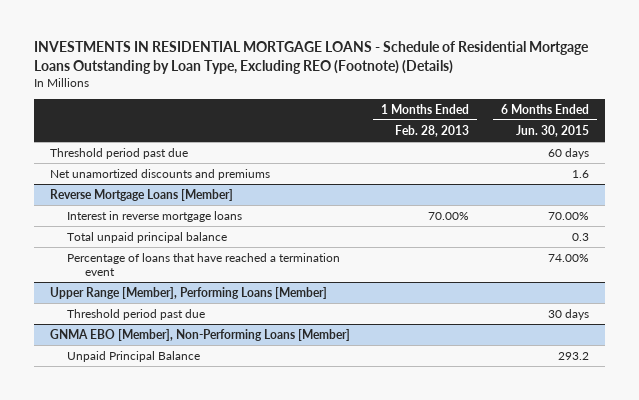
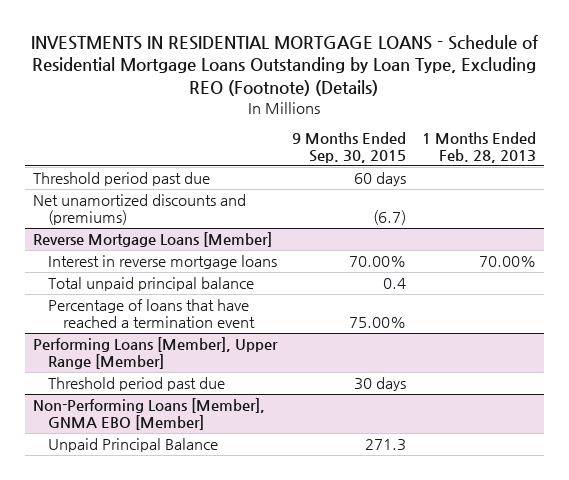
- | 1 Months Ended Feb. 28, 2013 | 6 Months Ended Jun. 30, 2015
+ | 9 Months Ended Sep. 30, 2015 | 1 Months Ended Feb. 28, 2013
- Net unamortized discounts and premiums | | 1.6
+ Net unamortized discounts and (premiums) | (6.7) |
- Upper Range [Member], Performing Loans [Member]
+ Performing Loans [Member], Upper Range [Member]
- GNMA EBO [Member], Non-Performing Loans [Member]
+ Non-Performing Loans [Member], GNMA EBO [Member]

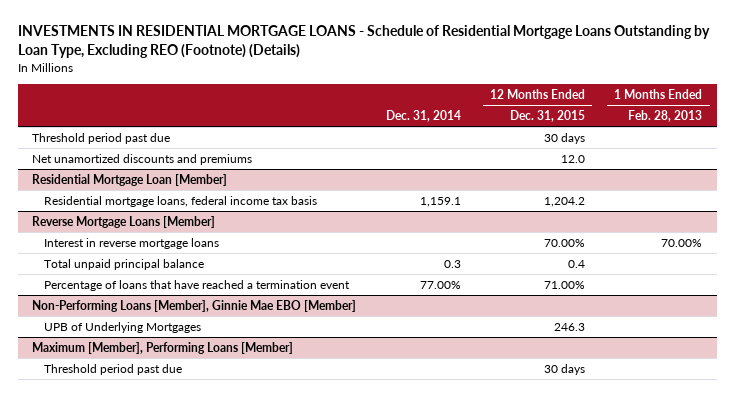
- | 9 Months Ended Sep. 30, 2015 | 1 Months Ended Feb. 28, 2013
+ | Dec. 31, 2014 | 12 Months Ended Dec. 31, 2015 | 1 Months Ended Feb. 28, 2013
- Net unamortized discounts and (premiums) | (6.7) |
+ Net unamortized discounts and premiums | | 12.0 |
+ Residential Mortgage Loan [Member]
+ Residential mortgage loans, federal income tax basis | 1,159.1 | 1,204.2 |
- Performing Loans [Member], Upper Range [Member]
- Threshold period past due | 30 days |
- Non-Performing Loans [Member], GNMA EBO [Member]
- Unpaid Principal Balance | 271.3 |
+ Non-Performing Loans [Member], Ginnie Mae EBO [Member]
+ UPB of Underlying Mortgages | | 246.3 |
+ Maximum [Member], Performing Loans [Member]
+ Threshold period past due | | 30 days |

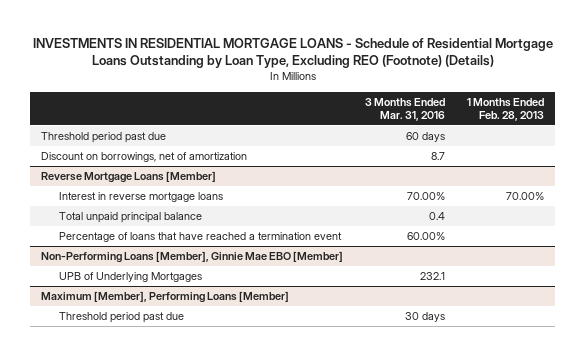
- | Dec. 31, 2014 | 12 Months Ended Dec. 31, 2015 | 1 Months Ended Feb. 28, 2013
+ | 3 Months Ended Mar. 31, 2016 | 1 Months Ended Feb. 28, 2013
- Net unamortized discounts and premiums | | 12.0 |
- Residential Mortgage Loan [Member]
- Residential mortgage loans, federal income tax basis | 1,159.1 | 1,204.2 |
+ Discount on borrowings, net of amortization | 8.7 |

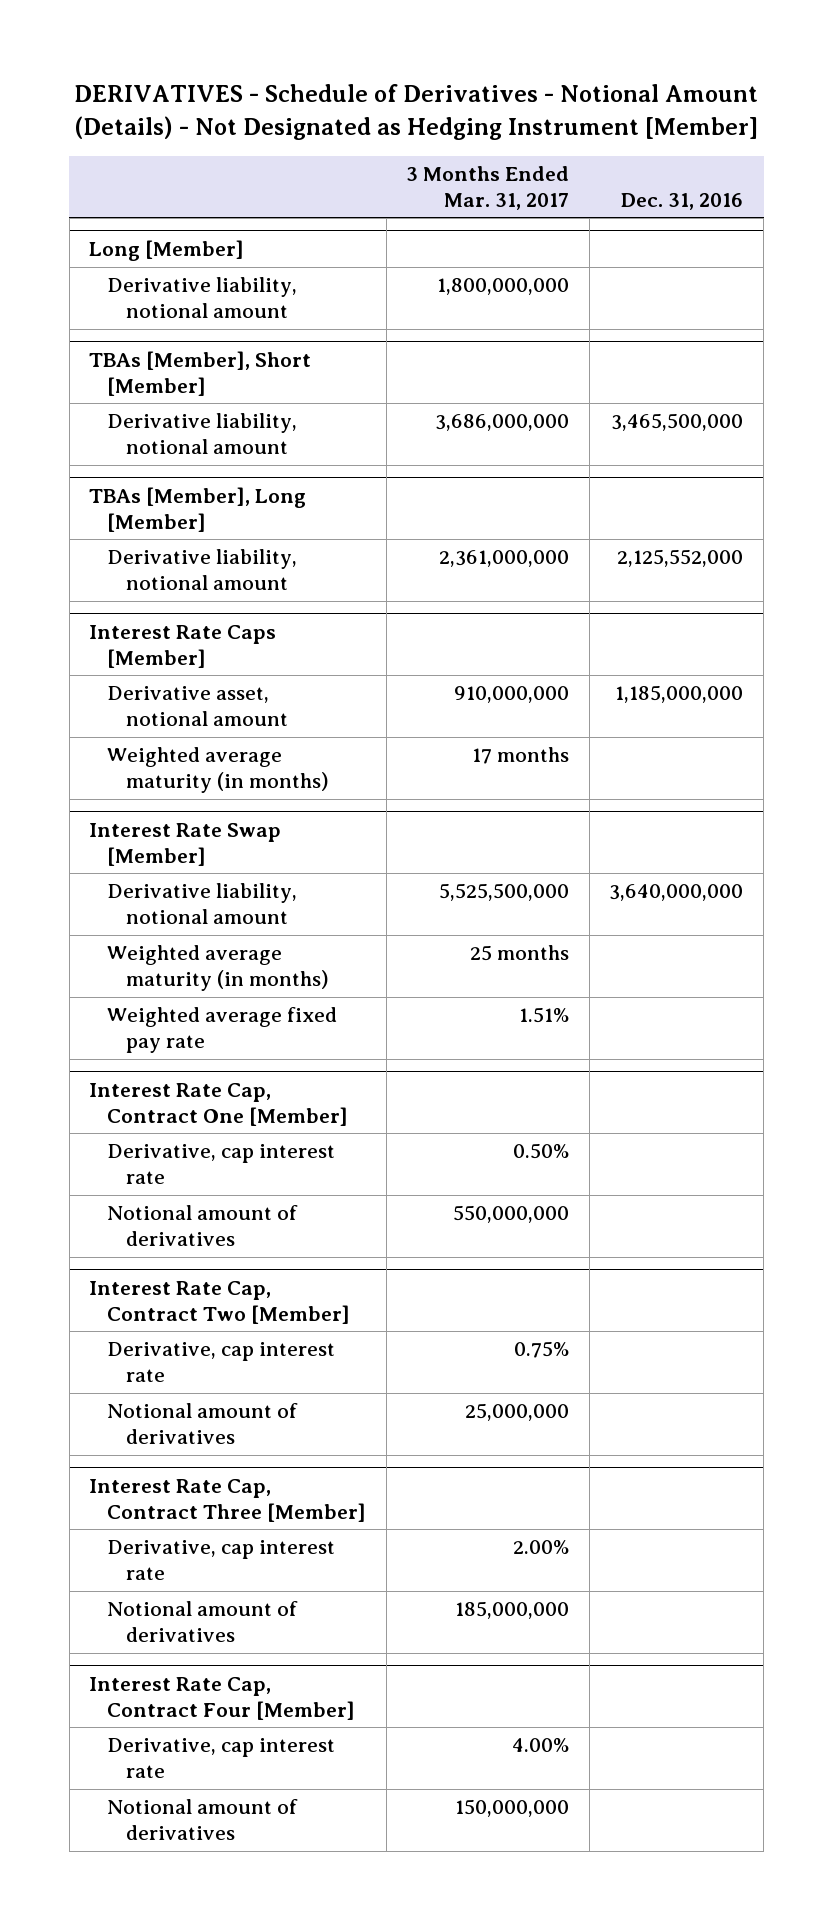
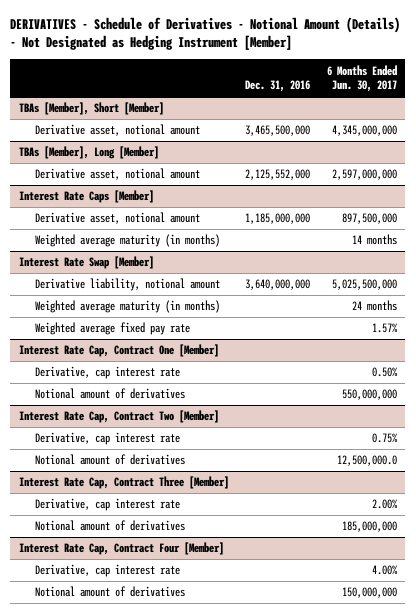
- | 3 Months Ended Mar. 31, 2017 | Dec. 31, 2016
+ | Dec. 31, 2016 | 6 Months Ended Jun. 30, 2017
- Long [Member]
- Derivative liability, notional amount | 1,800,000,000 |
@ TBAs [Member], Short [Member]
- Derivative liability, notional amount | 3,686,000,000 | 3,465,500,000
+ Derivative asset, notional amount | 3,465,500,000 | 4,345,000,000
@ TBAs [Member], Long [Member]
- Derivative liability, notional amount | 2,361,000,000 | 2,125,552,000
+ Derivative asset, notional amount | 2,125,552,000 | 2,597,000,000

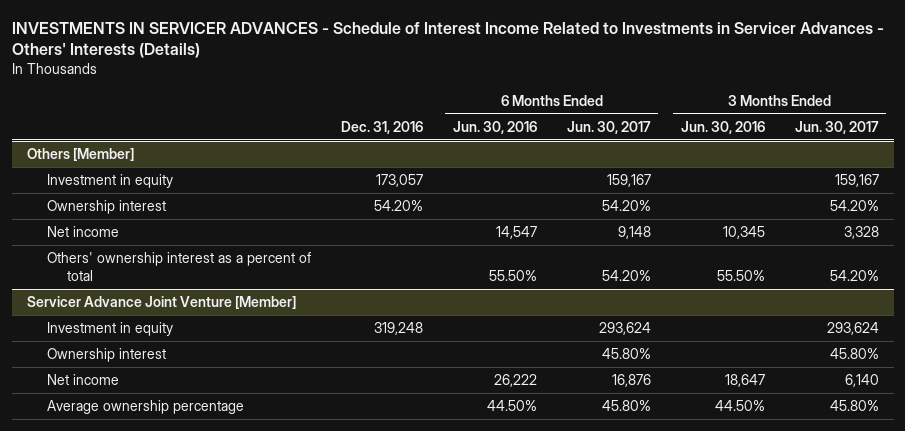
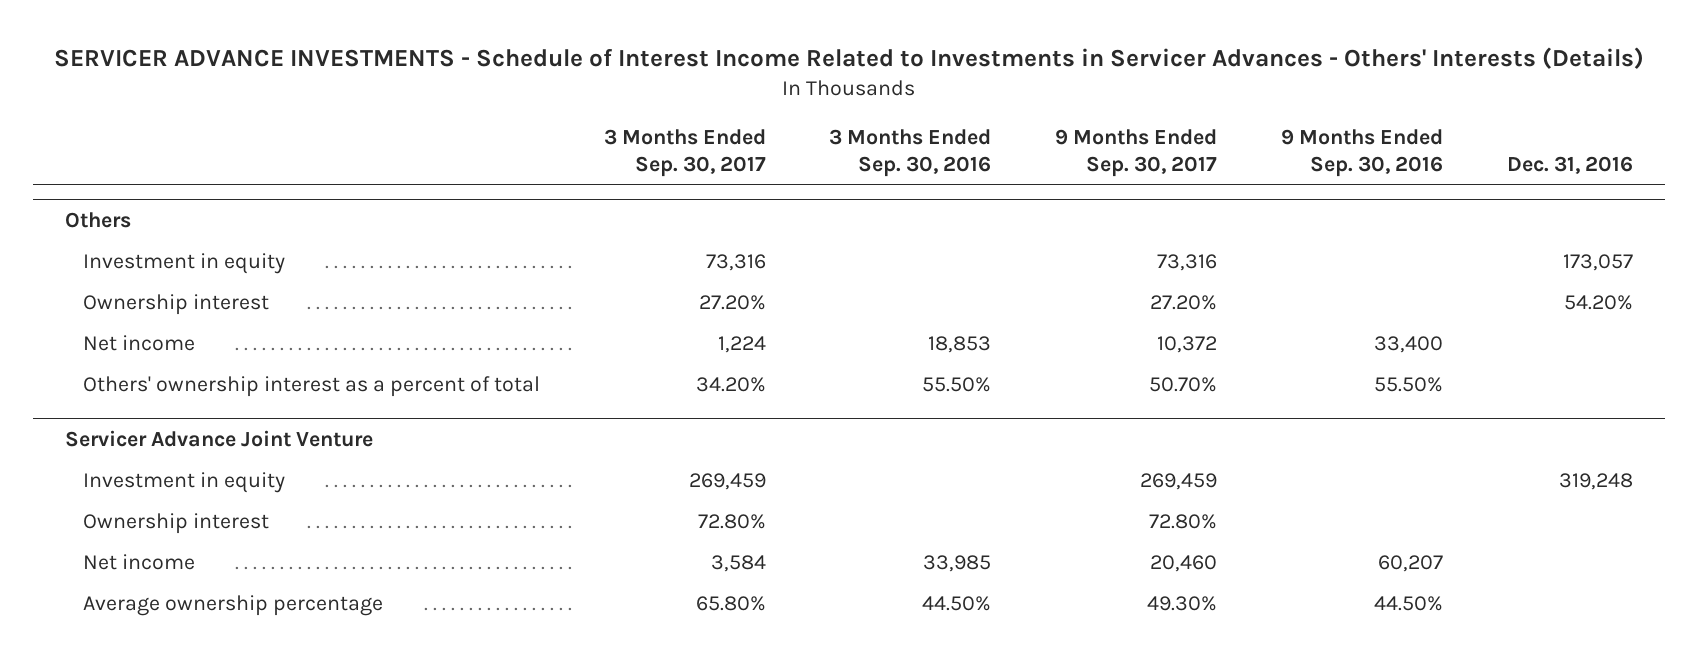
- INVESTMENTS IN SERVICER ADVANCES - Schedule of Interest Income Related to Investments in Servicer Advances - Others' Interests (Details)
+ SERVICER ADVANCE INVESTMENTS - Schedule of Interest Income Related to Investments in Servicer Advances - Others' Interests (Details)
- | Dec. 31, 2016 | 6 Months Ended Jun. 30, 2016 | 6 Months Ended Jun. 30, 2017 | 3 Months Ended Jun. 30, 2016 | 3 Months Ended Jun. 30, 2017
+ | 3 Months Ended Sep. 30, 2017 | 3 Months Ended Sep. 30, 2016 | 9 Months Ended Sep. 30, 2017 | 9 Months Ended Sep. 30, 2016 | Dec. 31, 2016
- Others [Member]
+ Others
- Servicer Advance Joint Venture [Member]
+ Servicer Advance Joint Venture

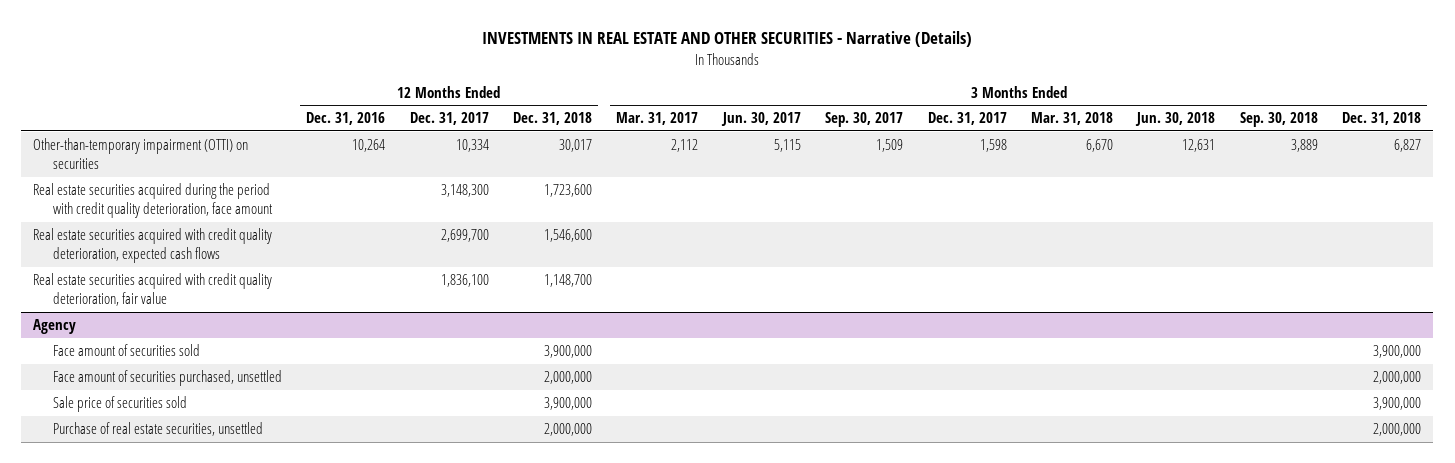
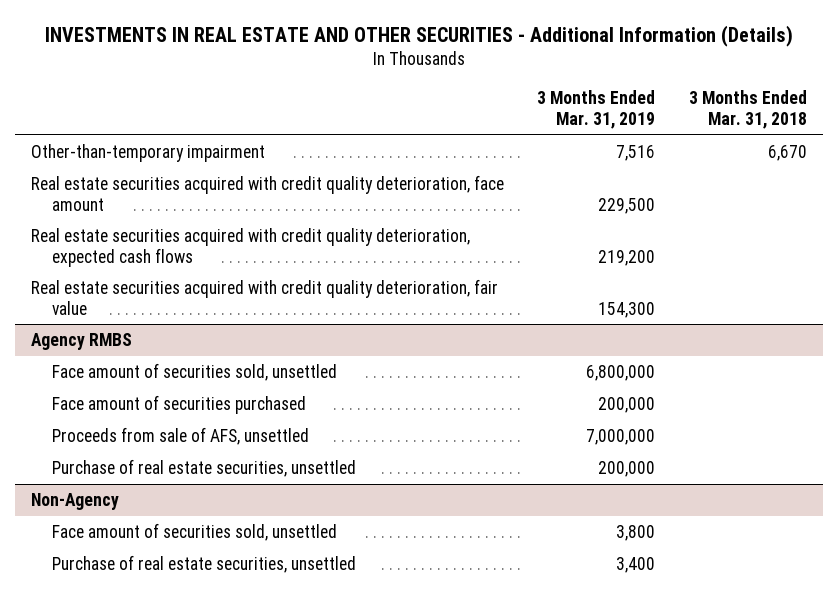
- INVESTMENTS IN REAL ESTATE AND OTHER SECURITIES - Narrative (Details)
+ INVESTMENTS IN REAL ESTATE AND OTHER SECURITIES - Additional Information (Details)
- | 12 Months Ended Dec. 31, 2016 | 12 Months Ended Dec. 31, 2017 | 12 Months Ended Dec. 31, 2018 | 3 Months Ended Mar. 31, 2017 | 3 Months Ended Jun. 30, 2017 | 3 Months Ended Sep. 30, 2017 | 3 Months Ended Dec. 31, 2017 | 3 Months Ended Mar. 31, 2018 | 3 Months Ended Jun. 30, 2018 | 3 Months Ended Sep. 30, 2018 | 3 Months Ended Dec. 31, 2018
+ | 3 Months Ended Mar. 31, 2019 | 3 Months Ended Mar. 31, 2018
- Other-than-temporary impairment (OTTI) on securities | 10,264 | 10,334 | 30,017 | 2,112 | 5,115 | 1,509 | 1,598 | 6,670 | 12,631 | 3,889 | 6,827
- Real estate securities acquired during the period with credit quality deterioration, face amount | | 3,148,300 | 1,723,600 | | | | | | | |
+ Other-than-temporary impairment | 7,516 | 6,670
+ Real estate securities acquired with credit quality deterioration, face amount | 229,500 |
- Agency
- Face amount of securities sold | | | 3,900,000 | | | | | | | | 3,900,000
- Face amount of securities purchased, unsettled | | | 2,000,000 | | | | | | | | 2,000,000
- Sale price of securities sold | | | 3,900,000 | | | | | | | | 3,900,000
+ Agency RMBS
+ Face amount of securities sold, unsettled | 6,800,000 |
+ Face amount of securities purchased | 200,000 |
+ Proceeds from sale of AFS, unsettled | 7,000,000 |
+ Non-Agency
+ Face amount of securities sold, unsettled | 3,800 |
+ Purchase of real estate securities, unsettled | 3,400 |

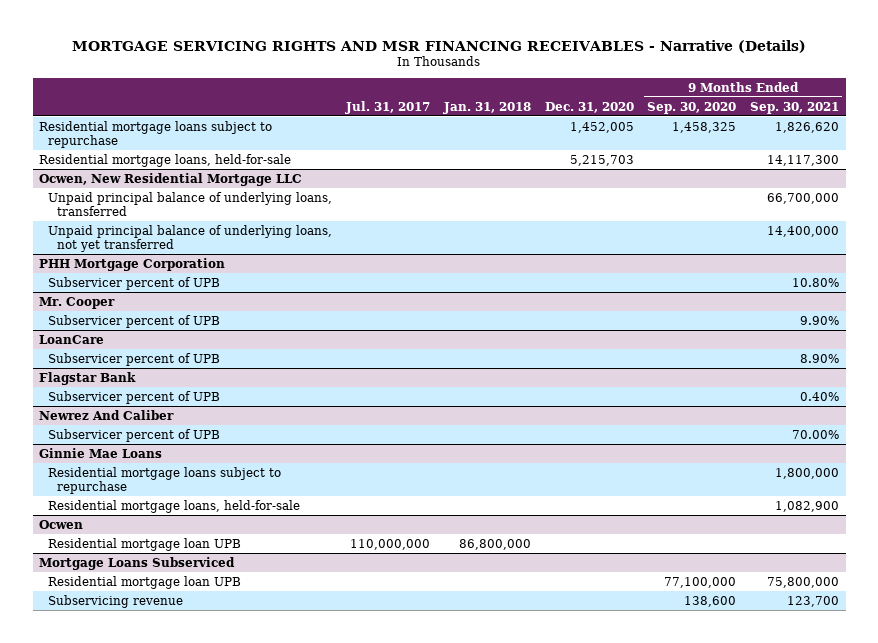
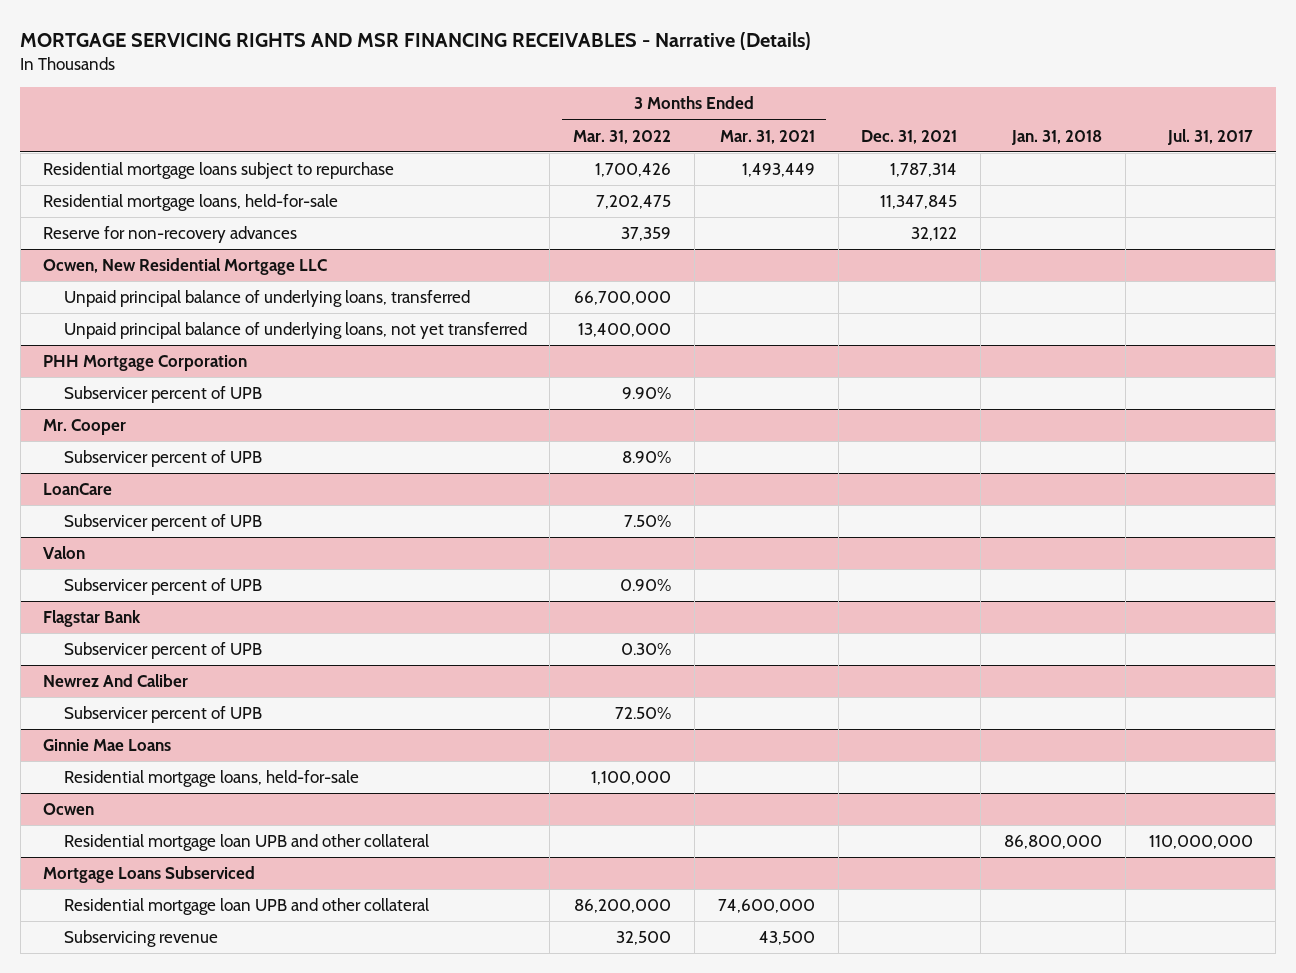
- | Jul. 31, 2017 | Jan. 31, 2018 | Dec. 31, 2020 | 9 Months Ended Sep. 30, 2020 | 9 Months Ended Sep. 30, 2021
+ | 3 Months Ended Mar. 31, 2022 | 3 Months Ended Mar. 31, 2021 | Dec. 31, 2021 | Jan. 31, 2018 | Jul. 31, 2017
+ Reserve for non-recovery advances | 37,359 | | 32,122 | |
+ Valon
+ Subservicer percent of UPB | 0.90% | | | |
@ Ginnie Mae Loans
- Residential mortgage loans subject to repurchase | | | | | 1,800,000
@ Ocwen
- Residential mortgage loan UPB | 110,000,000 | 86,800,000 | | |
+ Residential mortgage loan UPB and other collateral | | | | 86,800,000 | 110,000,000
@ Mortgage Loans Subserviced
- Residential mortgage loan UPB | | | | 77,100,000 | 75,800,000
+ Residential mortgage loan UPB and other collateral | 86,200,000 | 74,600,000 | | |

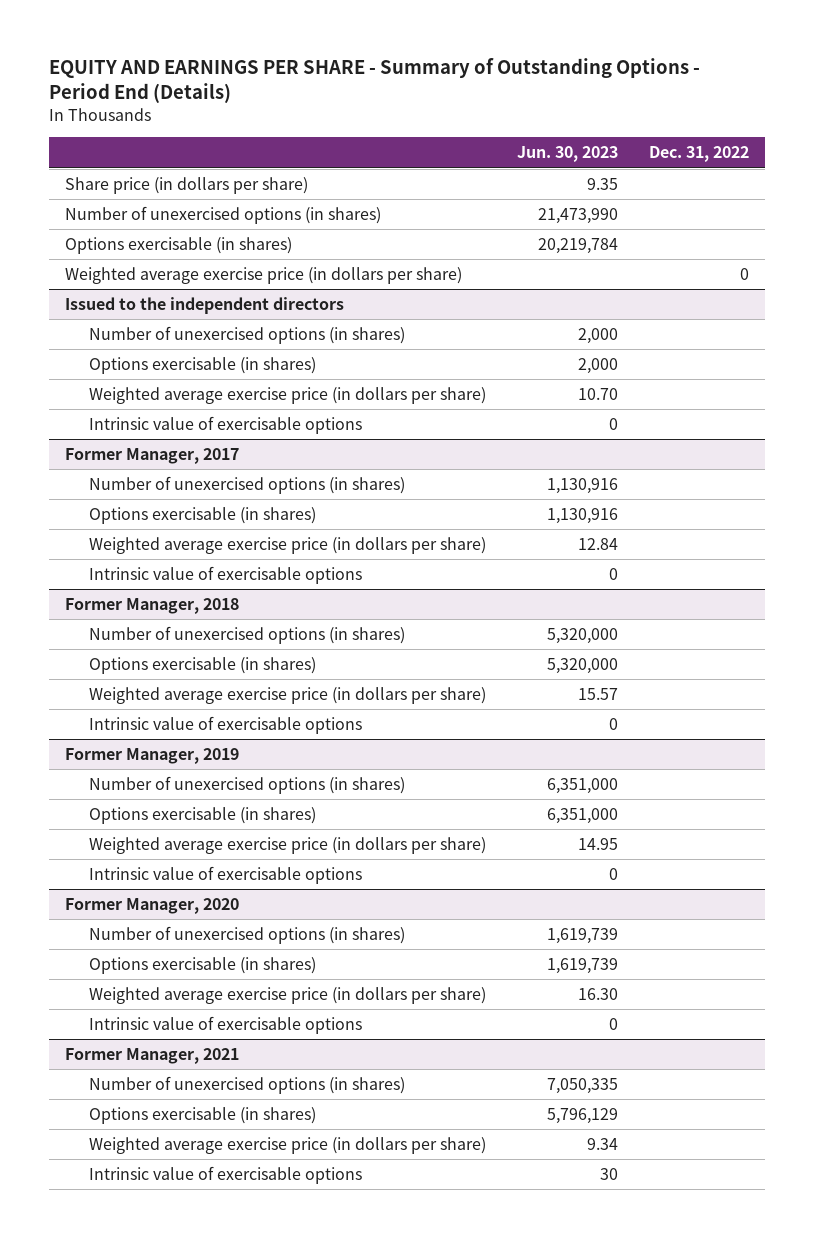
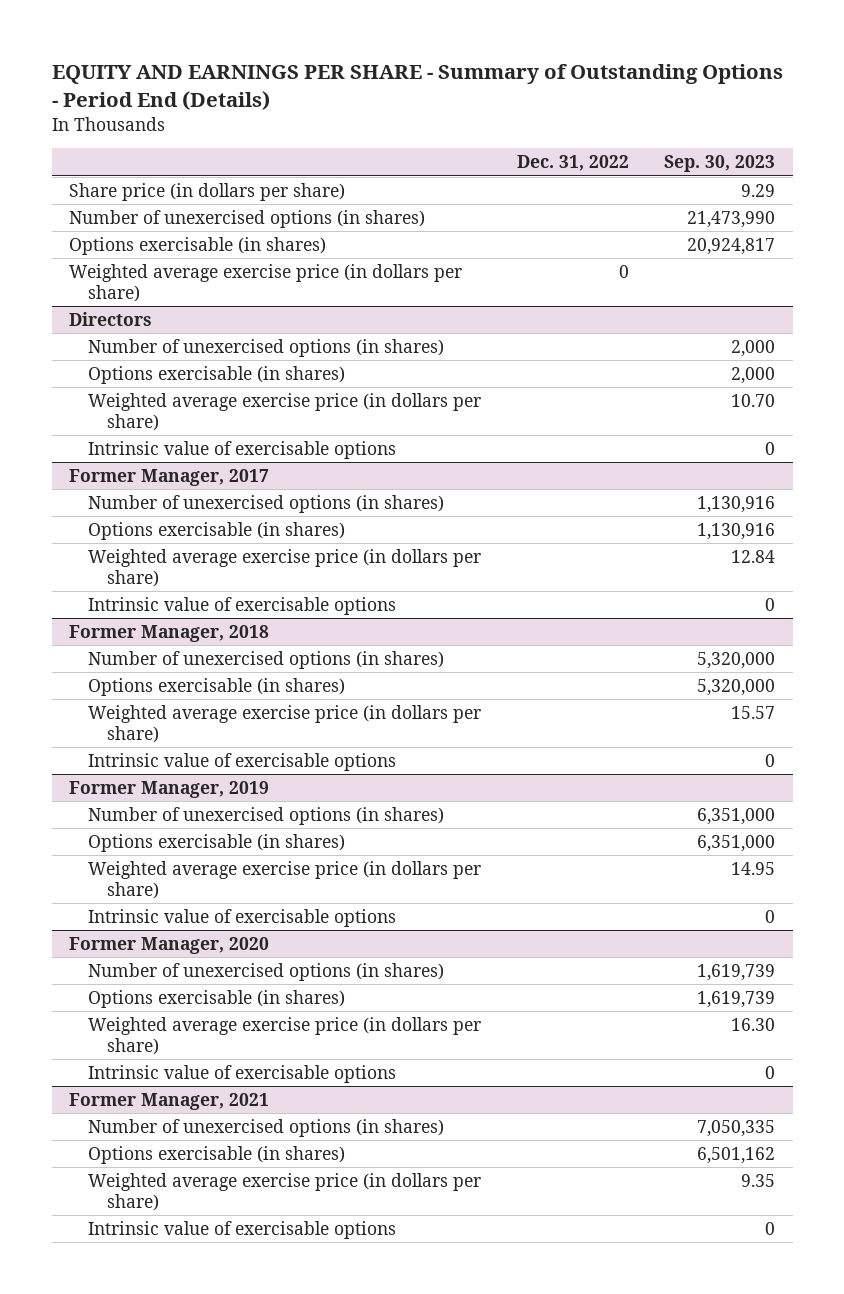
- | Jun. 30, 2023 | Dec. 31, 2022
+ | Dec. 31, 2022 | Sep. 30, 2023
- Issued to the independent directors
+ Directors

